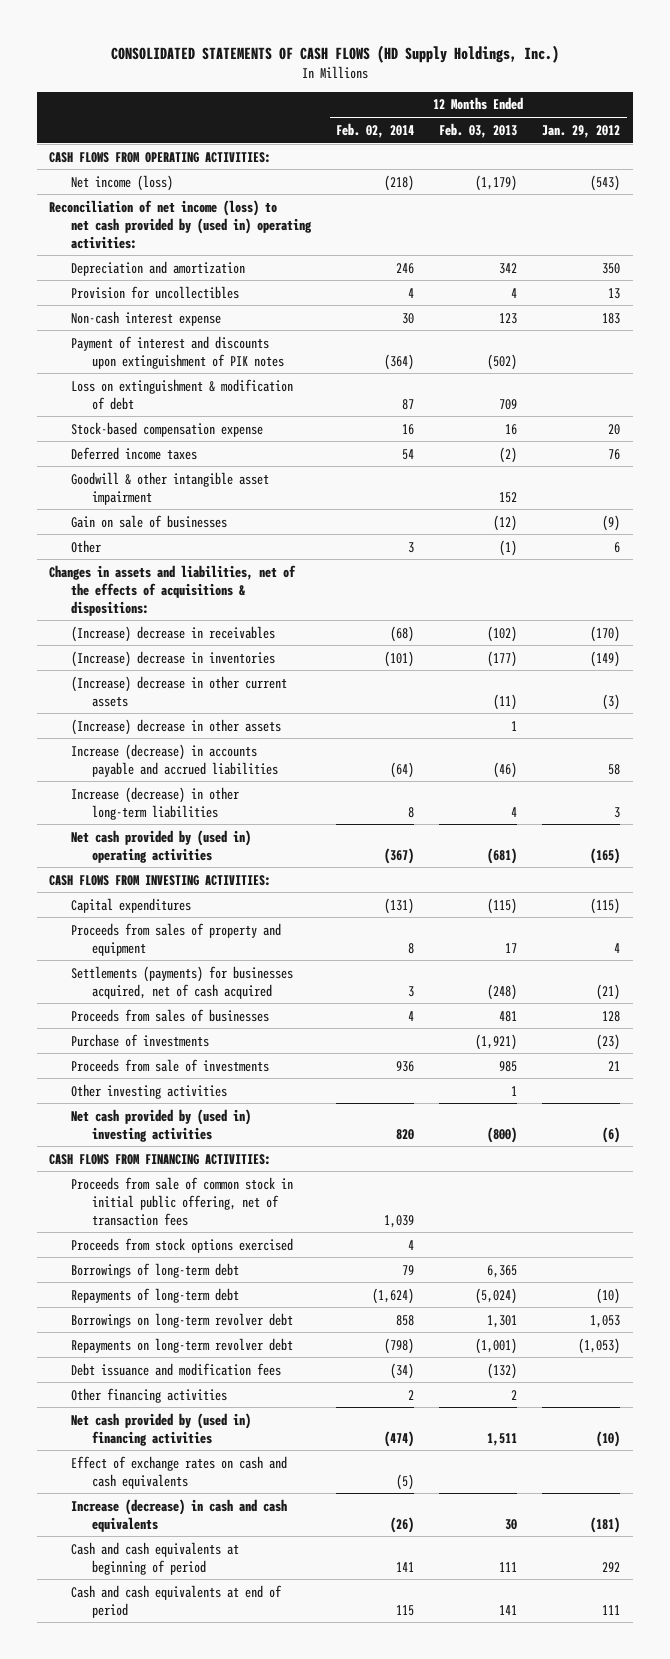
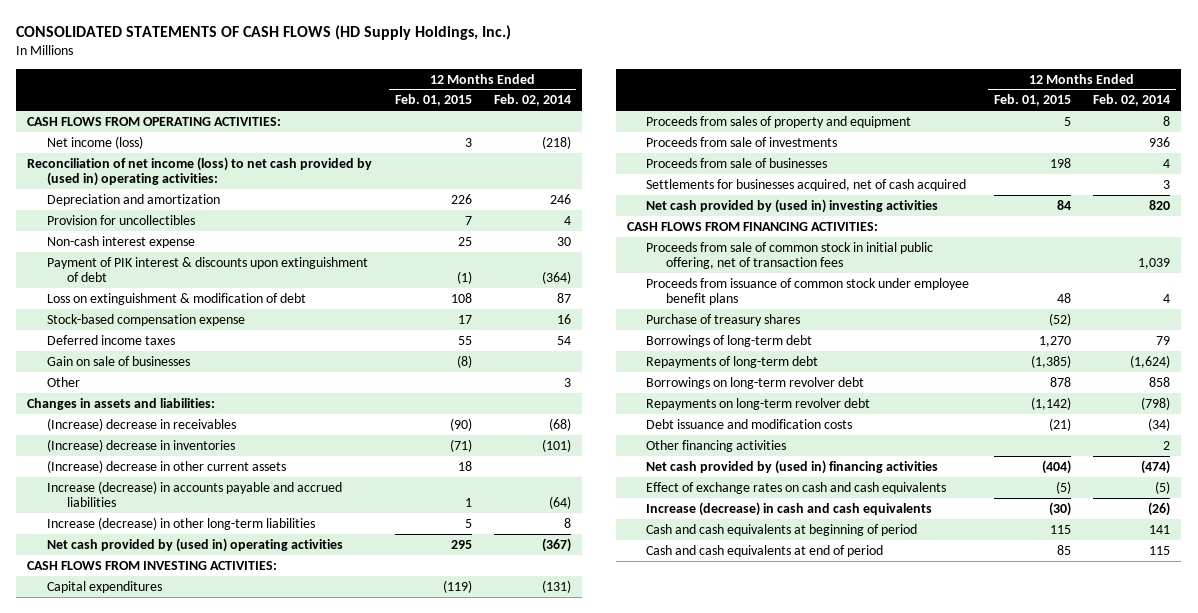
- | 12 Months Ended Feb. 02, 2014 | 12 Months Ended Feb. 03, 2013 | 12 Months Ended Jan. 29, 2012
+ | 12 Months Ended Feb. 01, 2015 | 12 Months Ended Feb. 02, 2014
- Payment of interest and discounts upon extinguishment of PIK notes | (364) | (502) |
+ Payment of PIK interest & discounts upon extinguishment of debt | (1) | (364)
- Goodwill & other intangible asset impairment | | 152 |
- Changes in assets and liabilities, net of the effects of acquisitions & dispositions:
+ Changes in assets and liabilities:
- (Increase) decrease in other assets | | 1 |
- Settlements (payments) for businesses acquired, net of cash acquired | 3 | (248) | (21)
- Proceeds from sales of businesses | 4 | 481 | 128
- Purchase of investments | | (1,921) | (23)
- Other investing activities | | 1 |
+ Proceeds from sale of businesses | 198 | 4
+ Settlements for businesses acquired, net of cash acquired | | 3
- Proceeds from stock options exercised | 4 | |
+ Proceeds from issuance of common stock under employee benefit plans | 48 | 4
+ Purchase of treasury shares | (52) |
- Debt issuance and modification fees | (34) | (132) |
+ Debt issuance and modification costs | (21) | (34)

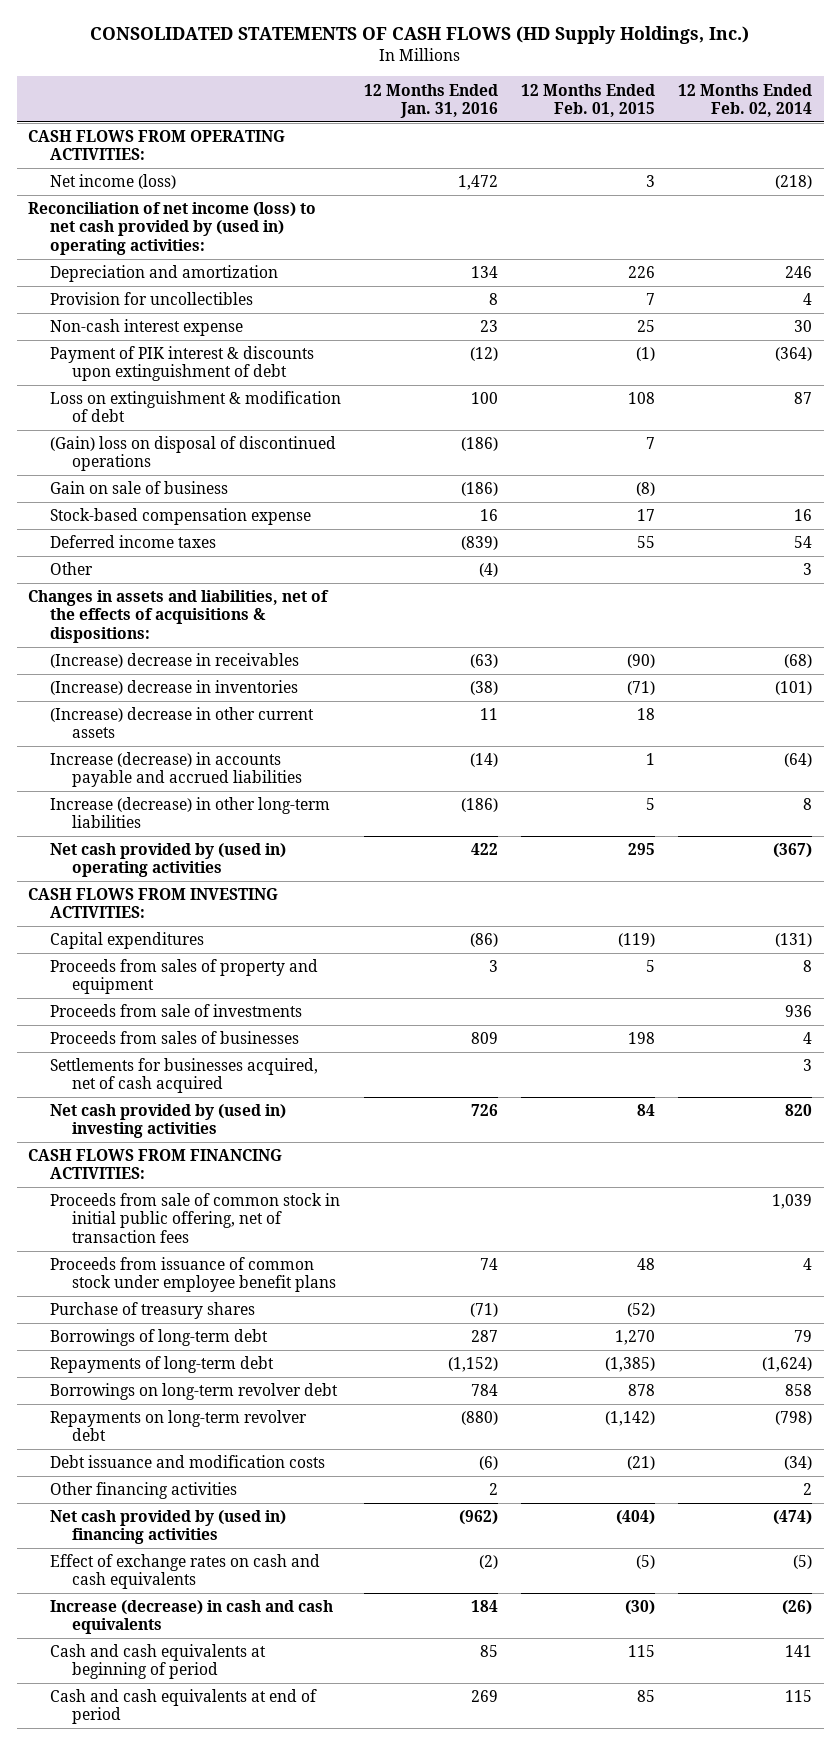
- | 12 Months Ended Feb. 01, 2015 | 12 Months Ended Feb. 02, 2014
+ | 12 Months Ended Jan. 31, 2016 | 12 Months Ended Feb. 01, 2015 | 12 Months Ended Feb. 02, 2014
+ (Gain) loss on disposal of discontinued operations | (186) | 7 |
+ Gain on sale of business | (186) | (8) |
- Gain on sale of businesses | (8) |
- Changes in assets and liabilities:
+ Changes in assets and liabilities, net of the effects of acquisitions & dispositions:
- Proceeds from sale of businesses | 198 | 4
+ Proceeds from sales of businesses | 809 | 198 | 4

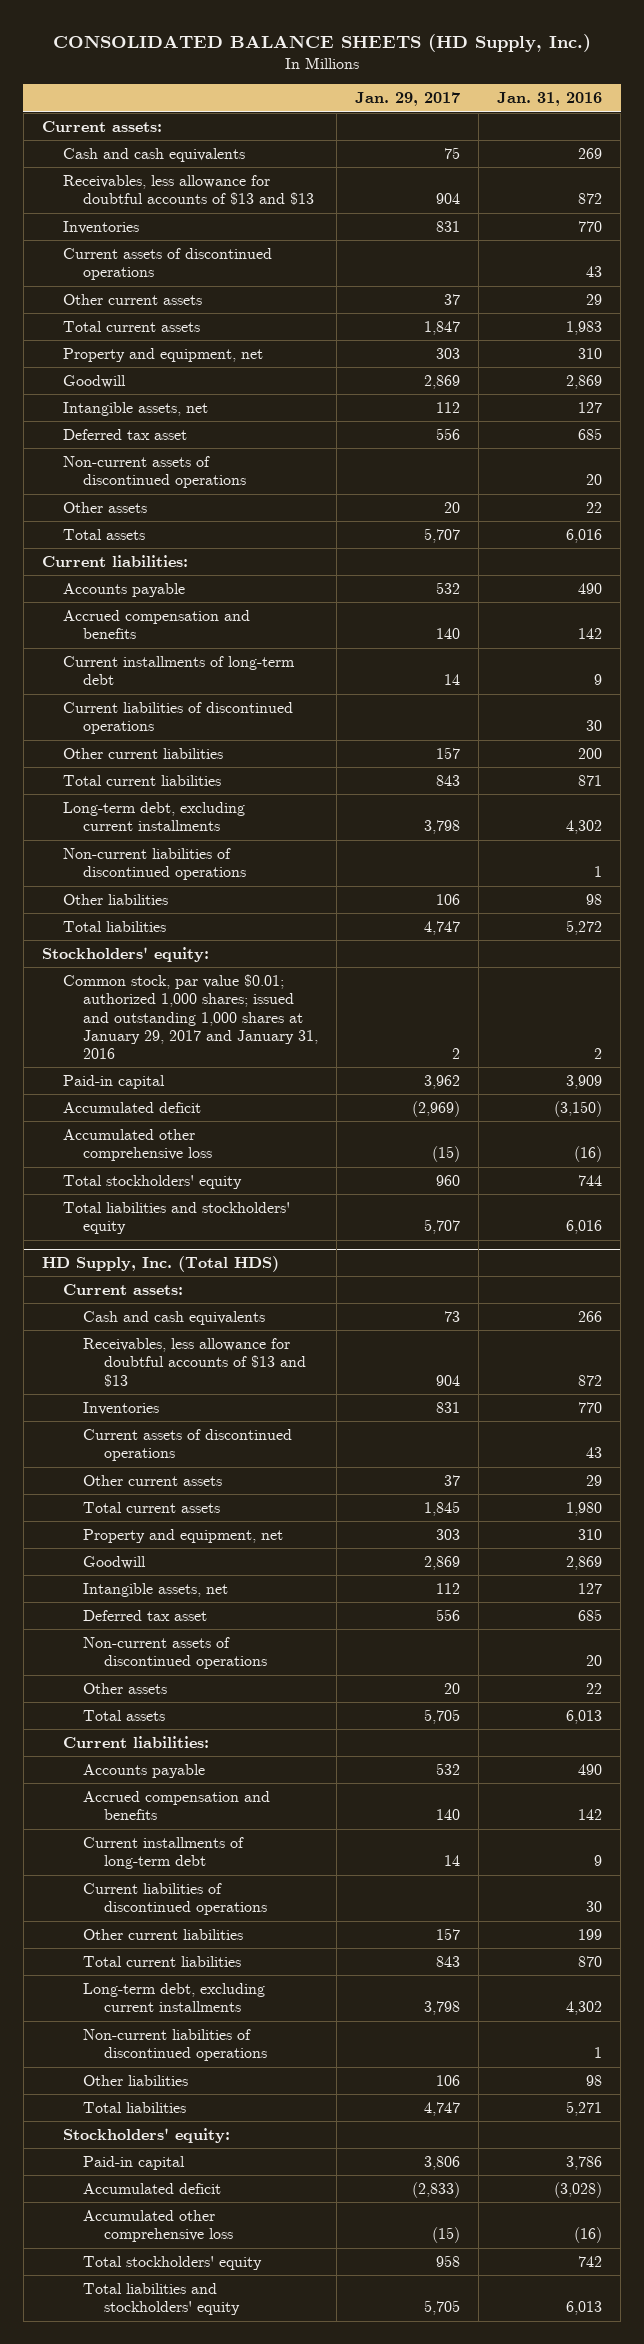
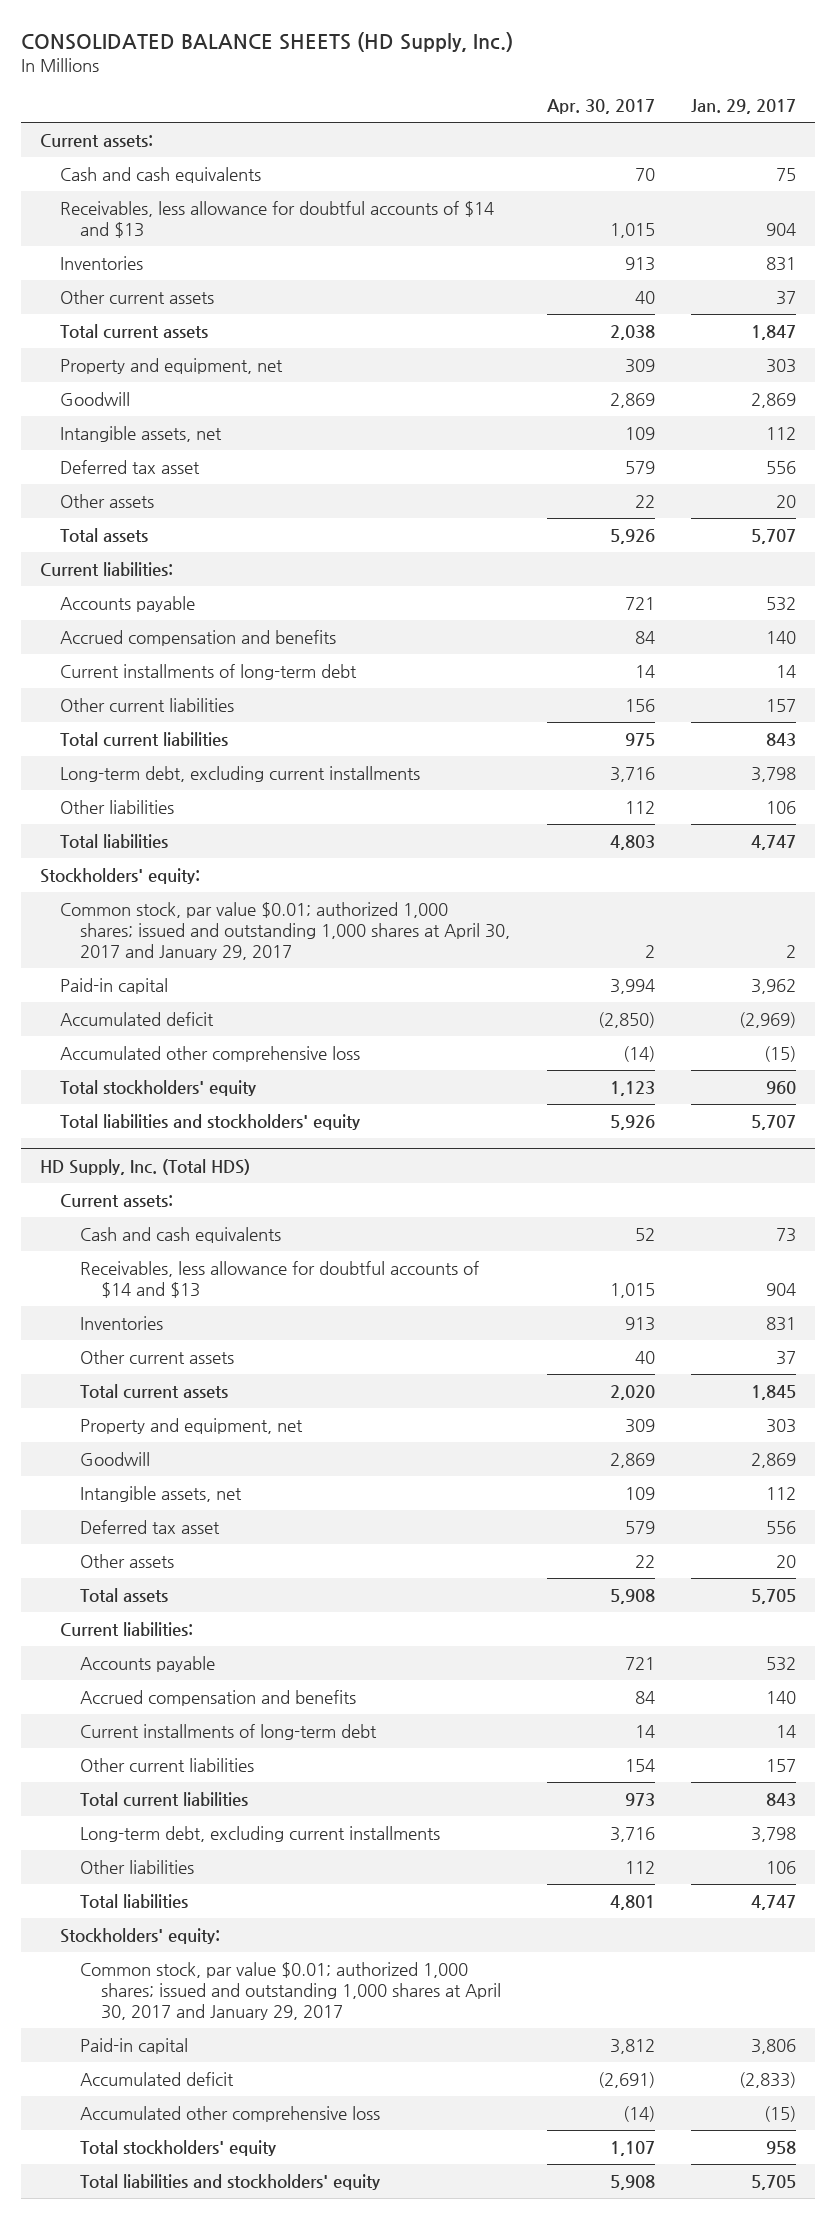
- | Jan. 29, 2017 | Jan. 31, 2016
+ | Apr. 30, 2017 | Jan. 29, 2017
- Receivables, less allowance for doubtful accounts of $13 and $13 | 904 | 872
+ Receivables, less allowance for doubtful accounts of $14 and $13 | 1,015 | 904
- Current assets of discontinued operations | | 43
- Non-current assets of discontinued operations | | 20
- Current liabilities of discontinued operations | | 30
- Non-current liabilities of discontinued operations | | 1
- Common stock, par value $0.01; authorized 1,000 shares; issued and outstanding 1,000 shares at January 29, 2017 and January 31, 2016 | 2 | 2
+ Common stock, par value $0.01; authorized 1,000 shares; issued and outstanding 1,000 shares at April 30, 2017 and January 29, 2017 | 2 | 2
@ HD Supply, Inc. (Total HDS)
- Receivables, less allowance for doubtful accounts of $13 and $13 | 904 | 872
+ Receivables, less allowance for doubtful accounts of $14 and $13 | 1,015 | 904
- Current assets of discontinued operations | | 43
- Non-current assets of discontinued operations | | 20
- Current liabilities of discontinued operations | | 30
- Non-current liabilities of discontinued operations | | 1
+ Common stock, par value $0.01; authorized 1,000 shares; issued and outstanding 1,000 shares at April 30, 2017 and January 29, 2017

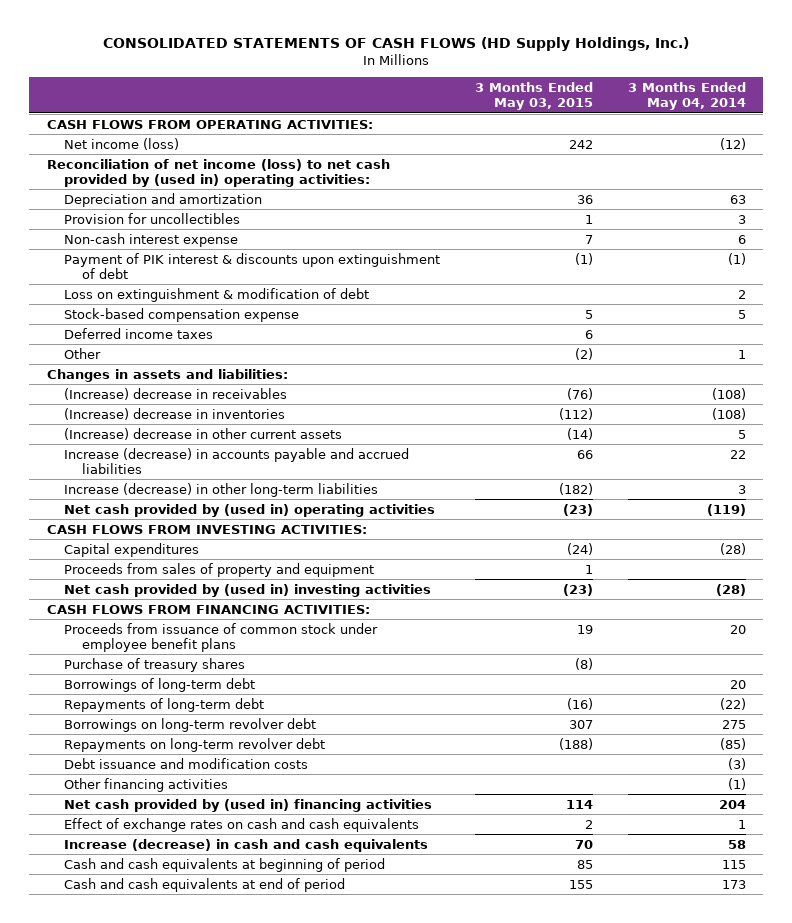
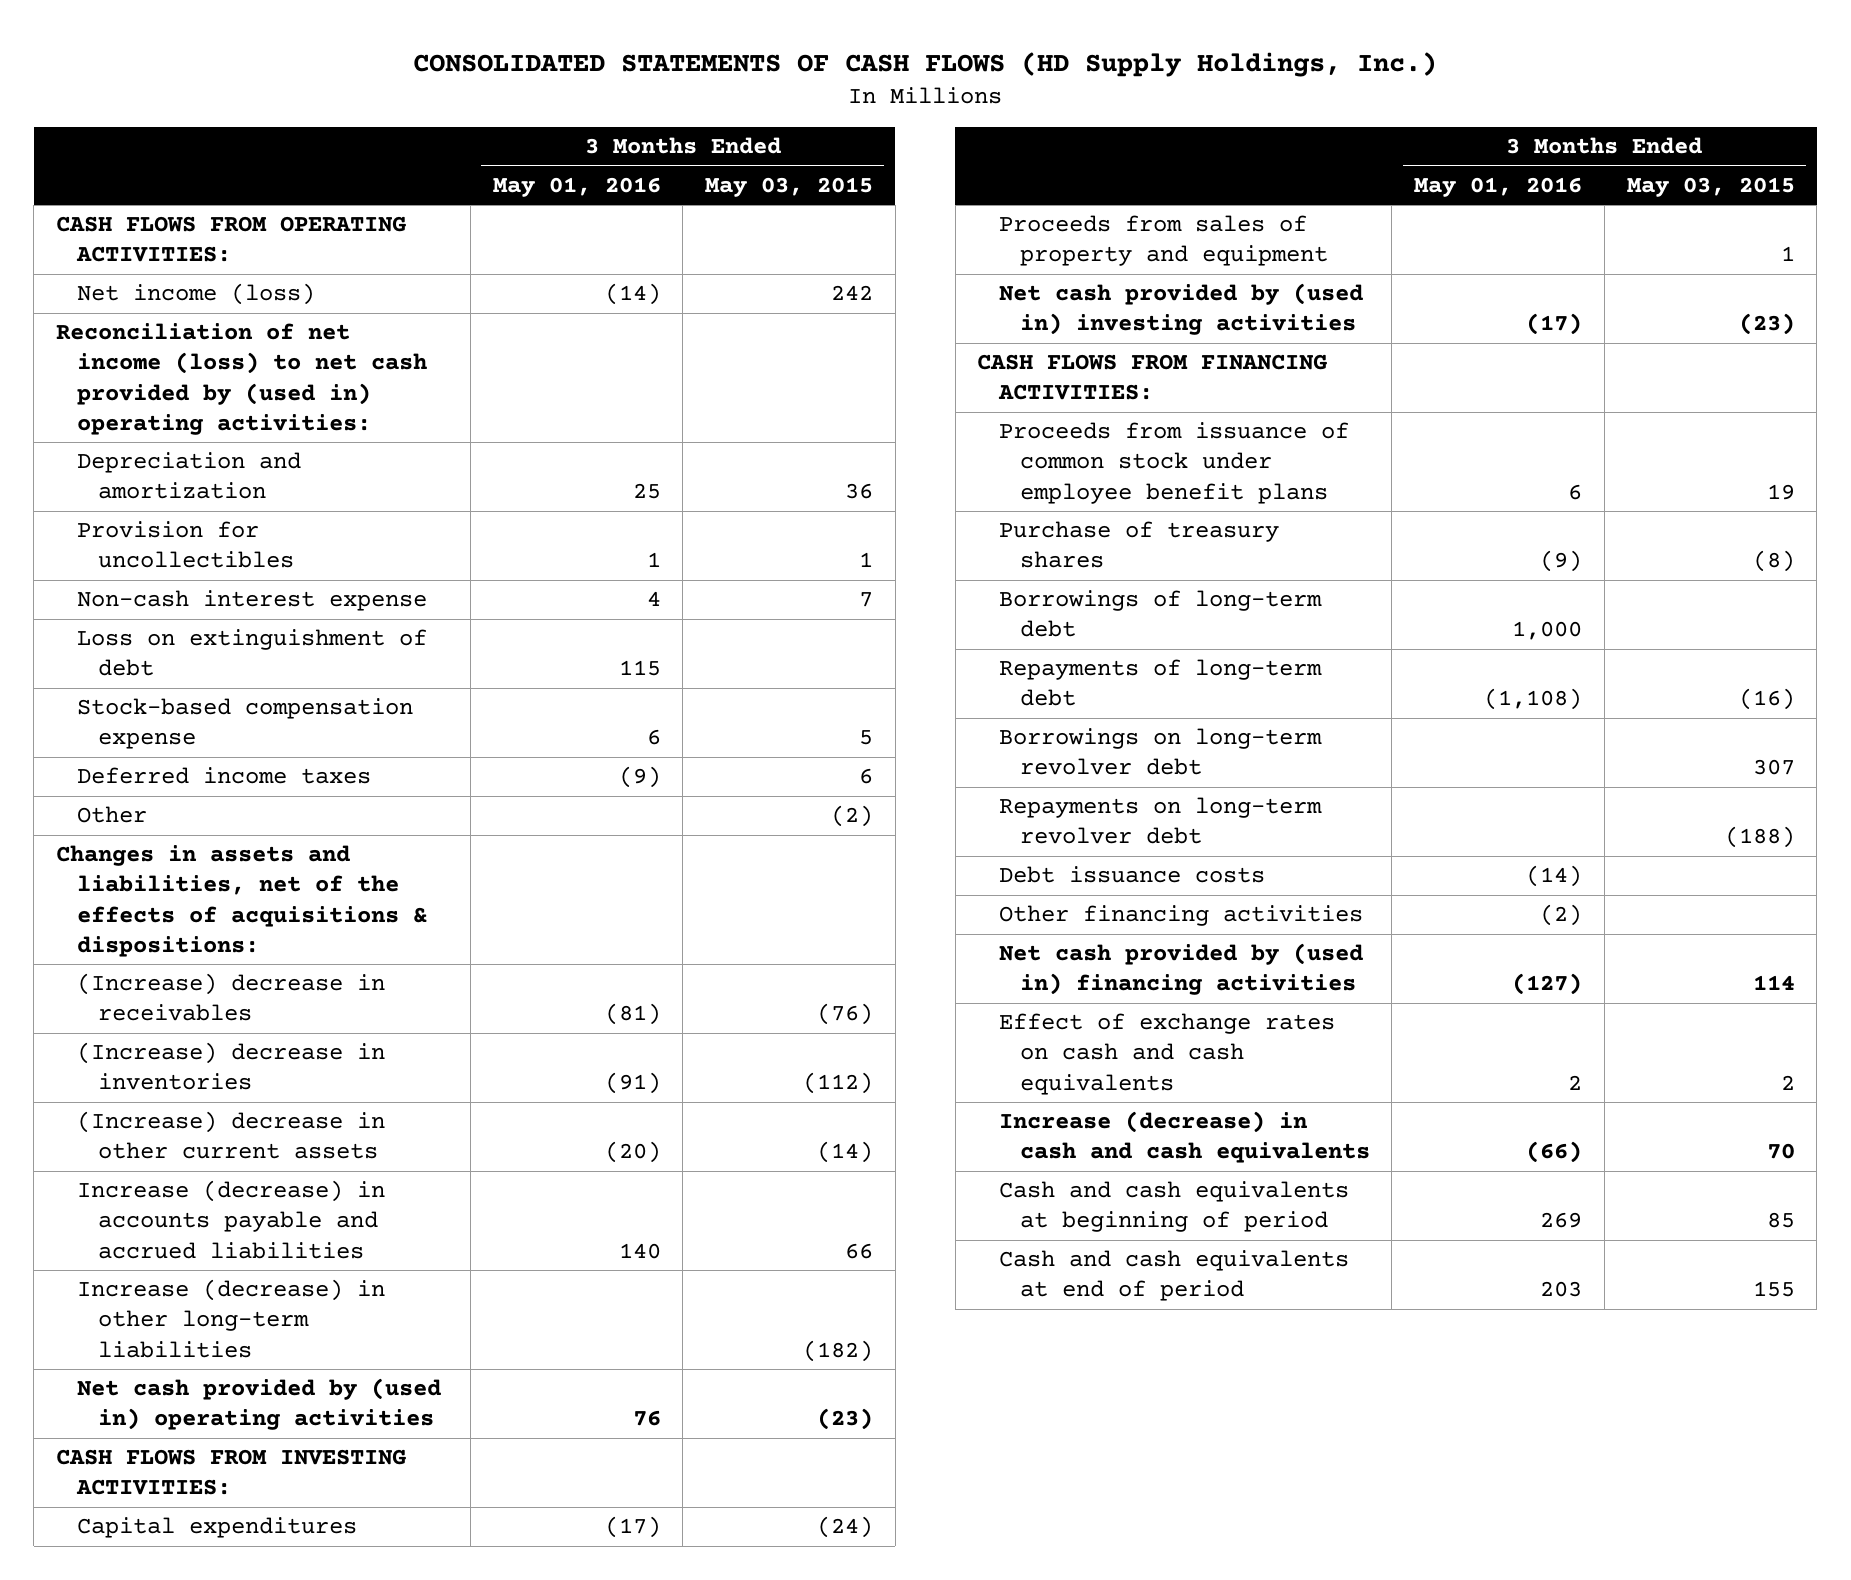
- | 3 Months Ended May 03, 2015 | 3 Months Ended May 04, 2014
+ | 3 Months Ended May 01, 2016 | 3 Months Ended May 03, 2015
- Payment of PIK interest & discounts upon extinguishment of debt | (1) | (1)
- Loss on extinguishment & modification of debt | | 2
+ Loss on extinguishment of debt | 115 |
- Changes in assets and liabilities:
+ Changes in assets and liabilities, net of the effects of acquisitions & dispositions:
- Debt issuance and modification costs | | (3)
+ Debt issuance costs | (14) |

